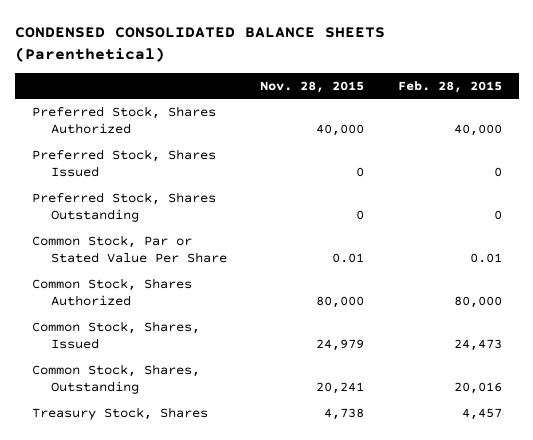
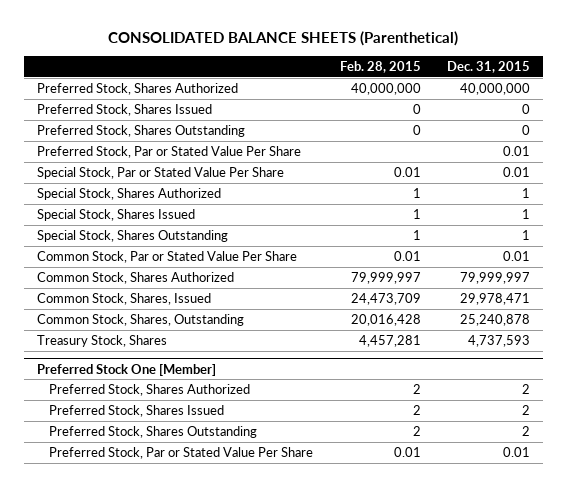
- CONDENSED CONSOLIDATED BALANCE SHEETS (Parenthetical)
+ CONSOLIDATED BALANCE SHEETS (Parenthetical)
- | Nov. 28, 2015 | Feb. 28, 2015
+ | Feb. 28, 2015 | Dec. 31, 2015
- Preferred Stock, Shares Authorized | 40,000 | 40,000
+ Preferred Stock, Shares Authorized | 40,000,000 | 40,000,000
+ Preferred Stock, Par or Stated Value Per Share | | 0.01
+ Special Stock, Par or Stated Value Per Share | 0.01 | 0.01
+ Special Stock, Shares Authorized | 1 | 1
+ Special Stock, Shares Issued | 1 | 1
+ Special Stock, Shares Outstanding | 1 | 1
- Common Stock, Shares Authorized | 80,000 | 80,000
- Common Stock, Shares, Issued | 24,979 | 24,473
- Common Stock, Shares, Outstanding | 20,241 | 20,016
- Treasury Stock, Shares | 4,738 | 4,457
+ Common Stock, Shares Authorized | 79,999,997 | 79,999,997
+ Common Stock, Shares, Issued | 24,473,709 | 29,978,471
+ Common Stock, Shares, Outstanding | 20,016,428 | 25,240,878
+ Treasury Stock, Shares | 4,457,281 | 4,737,593
+ Preferred Stock One [Member]
+ Preferred Stock, Shares Authorized | 2 | 2
+ Preferred Stock, Shares Issued | 2 | 2
+ Preferred Stock, Shares Outstanding | 2 | 2
+ Preferred Stock, Par or Stated Value Per Share | 0.01 | 0.01

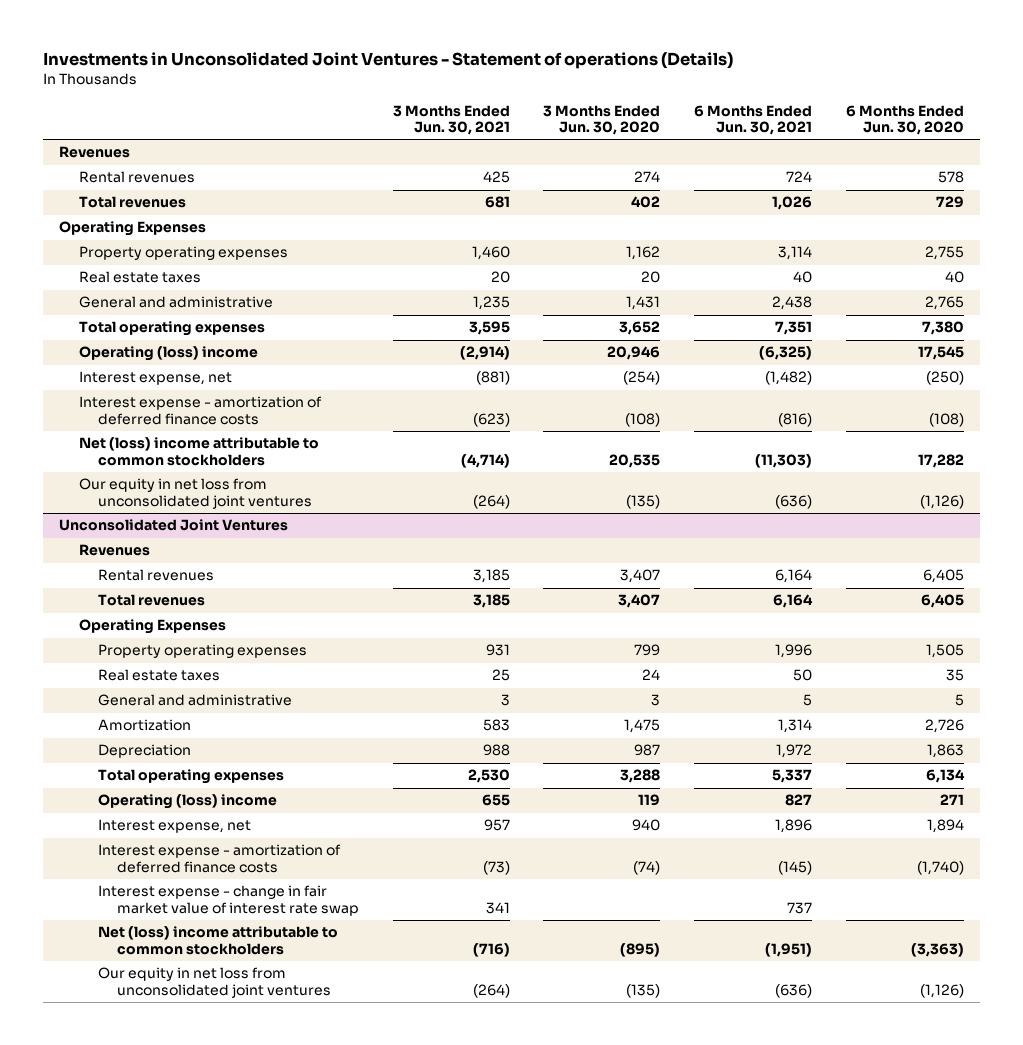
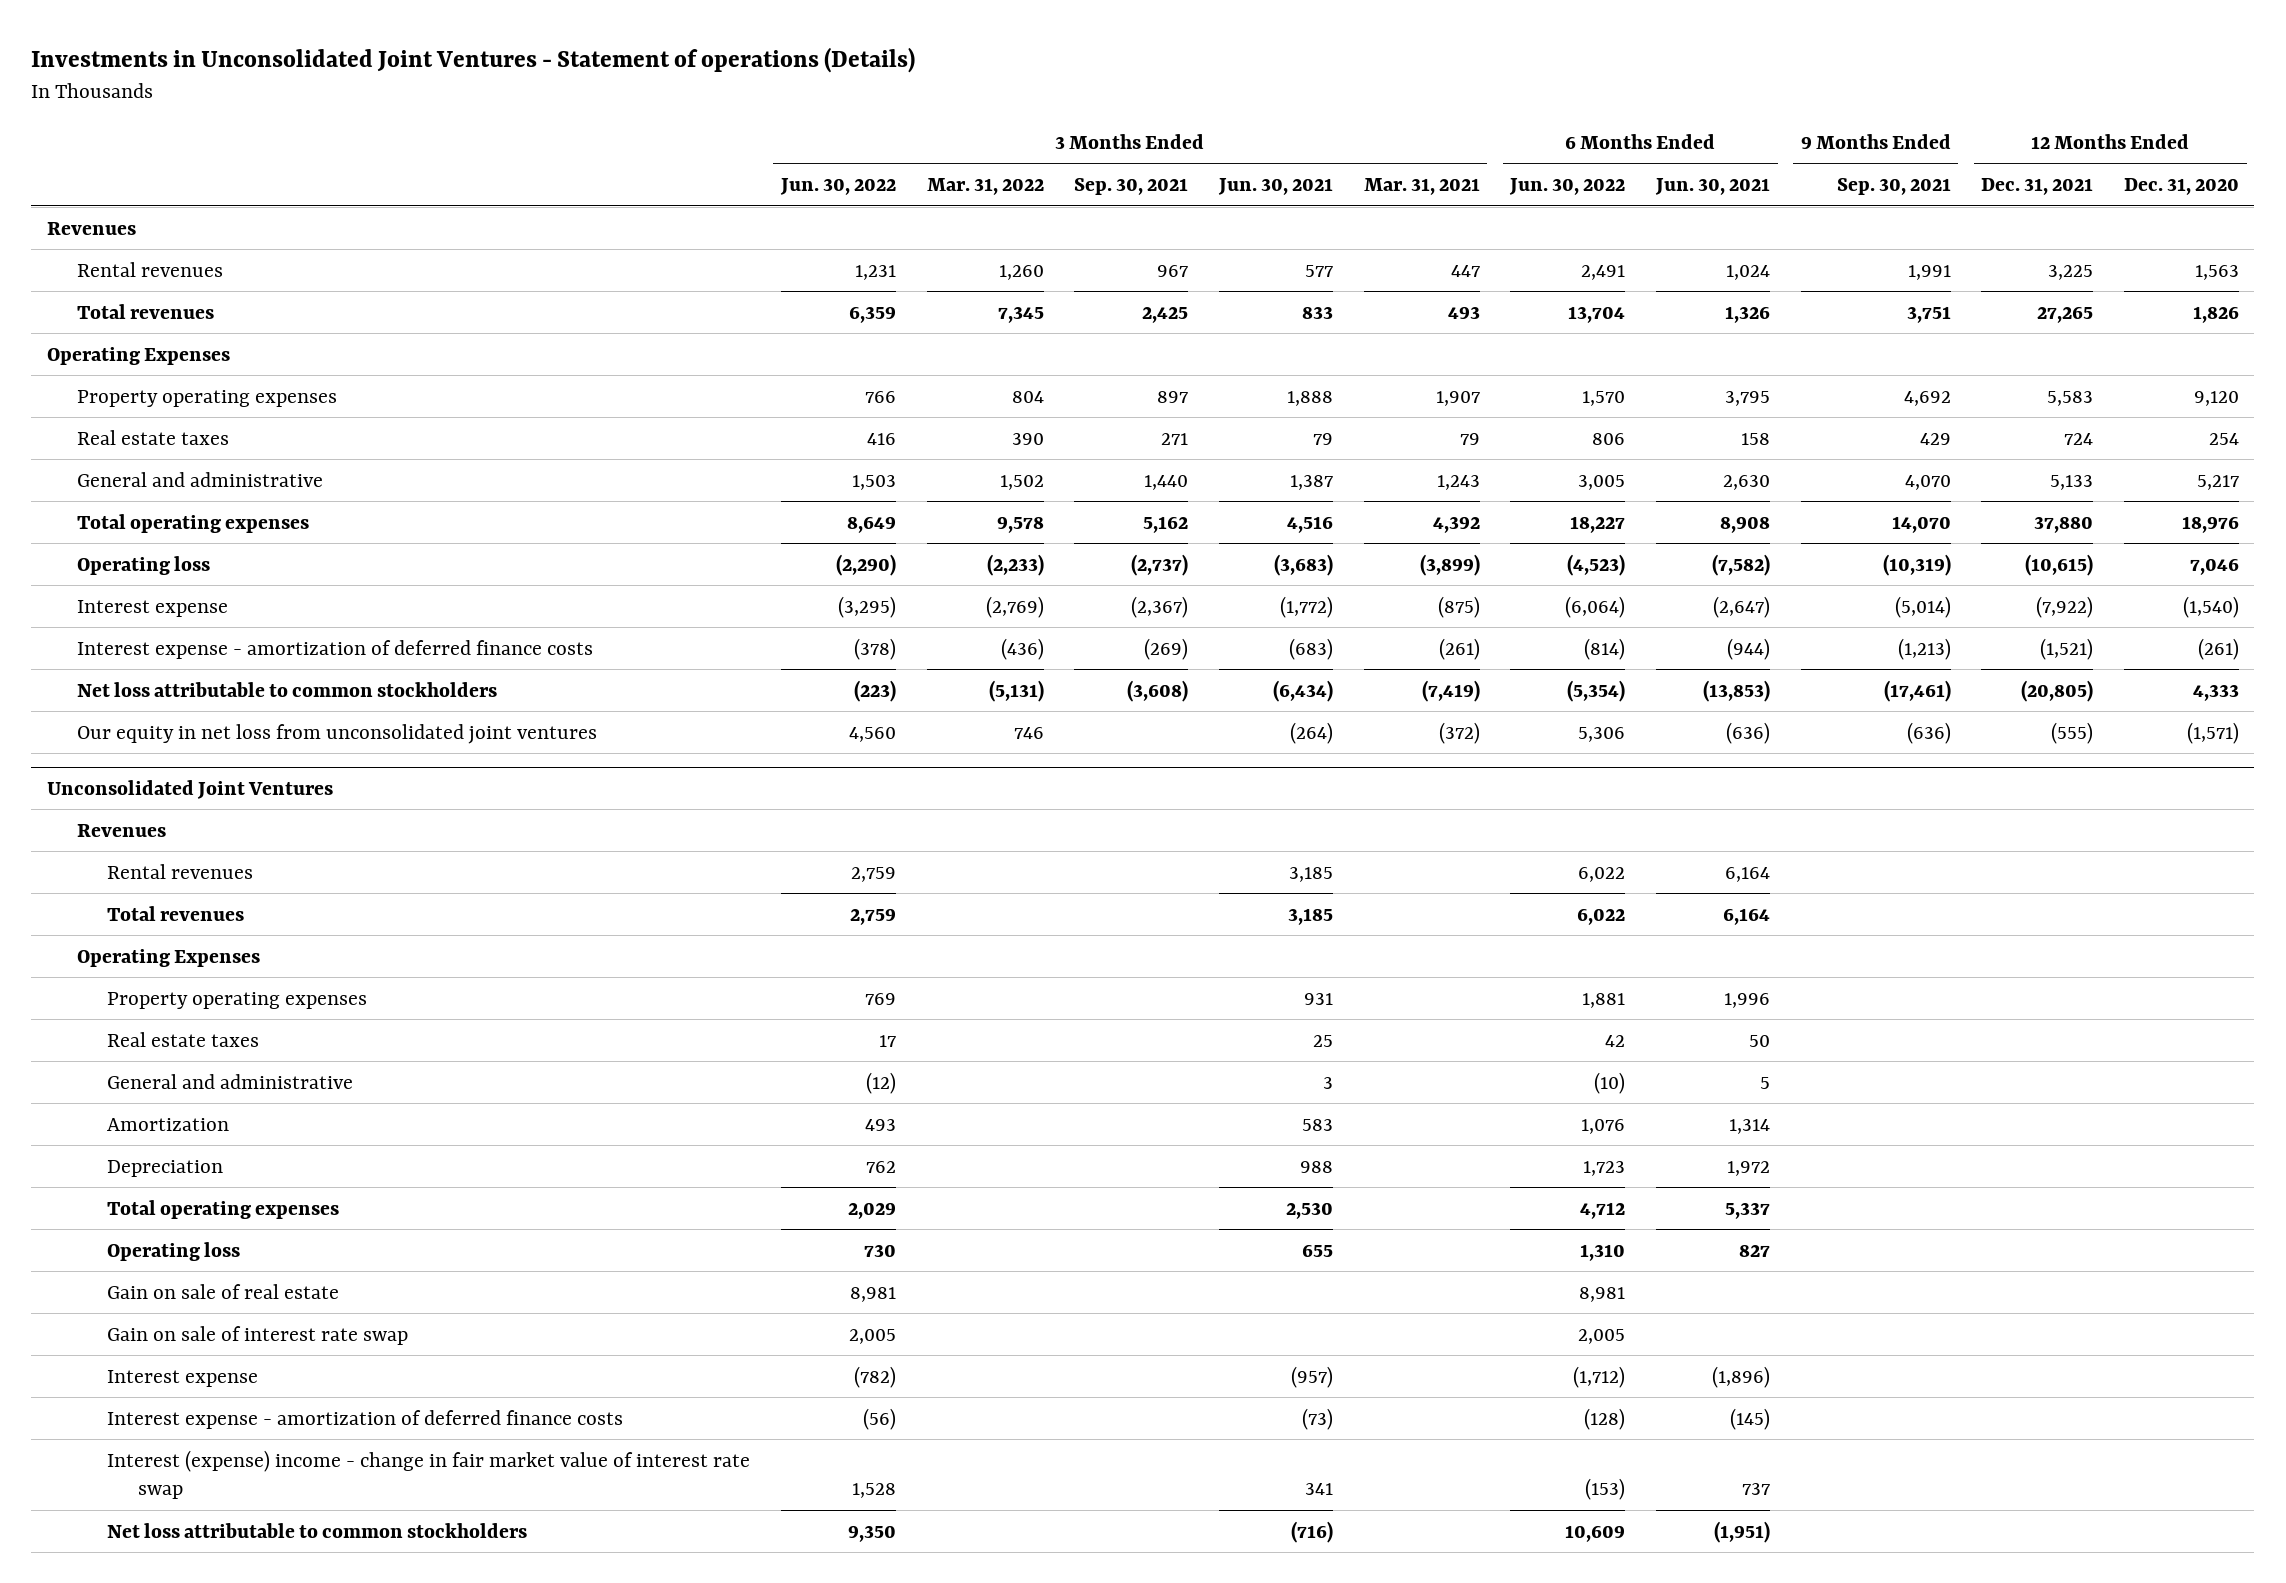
- | 3 Months Ended Jun. 30, 2021 | 3 Months Ended Jun. 30, 2020 | 6 Months Ended Jun. 30, 2021 | 6 Months Ended Jun. 30, 2020
+ | 3 Months Ended Jun. 30, 2022 | 3 Months Ended Mar. 31, 2022 | 3 Months Ended Sep. 30, 2021 | 3 Months Ended Jun. 30, 2021 | 3 Months Ended Mar. 31, 2021 | 6 Months Ended Jun. 30, 2022 | 6 Months Ended Jun. 30, 2021 | 9 Months Ended Sep. 30, 2021 | 12 Months Ended Dec. 31, 2021 | 12 Months Ended Dec. 31, 2020
- Rental revenues | 425 | 274 | 724 | 578
- Total revenues | 681 | 402 | 1,026 | 729
+ Rental revenues | 1,231 | 1,260 | 967 | 577 | 447 | 2,491 | 1,024 | 1,991 | 3,225 | 1,563
+ Total revenues | 6,359 | 7,345 | 2,425 | 833 | 493 | 13,704 | 1,326 | 3,751 | 27,265 | 1,826
- Property operating expenses | 1,460 | 1,162 | 3,114 | 2,755
- Real estate taxes | 20 | 20 | 40 | 40
- General and administrative | 1,235 | 1,431 | 2,438 | 2,765
- Total operating expenses | 3,595 | 3,652 | 7,351 | 7,380
- Operating (loss) income | (2,914) | 20,946 | (6,325) | 17,545
- Interest expense, net | (881) | (254) | (1,482) | (250)
- Interest expense - amortization of deferred finance costs | (623) | (108) | (816) | (108)
- Net (loss) income attributable to common stockholders | (4,714) | 20,535 | (11,303) | 17,282
+ Property operating expenses | 766 | 804 | 897 | 1,888 | 1,907 | 1,570 | 3,795 | 4,692 | 5,583 | 9,120
+ Real estate taxes | 416 | 390 | 271 | 79 | 79 | 806 | 158 | 429 | 724 | 254
+ General and administrative | 1,503 | 1,502 | 1,440 | 1,387 | 1,243 | 3,005 | 2,630 | 4,070 | 5,133 | 5,217
+ Total operating expenses | 8,649 | 9,578 | 5,162 | 4,516 | 4,392 | 18,227 | 8,908 | 14,070 | 37,880 | 18,976
+ Operating loss | (2,290) | (2,233) | (2,737) | (3,683) | (3,899) | (4,523) | (7,582) | (10,319) | (10,615) | 7,046
+ Interest expense | (3,295) | (2,769) | (2,367) | (1,772) | (875) | (6,064) | (2,647) | (5,014) | (7,922) | (1,540)
+ Interest expense - amortization of deferred finance costs | (378) | (436) | (269) | (683) | (261) | (814) | (944) | (1,213) | (1,521) | (261)
+ Net loss attributable to common stockholders | (223) | (5,131) | (3,608) | (6,434) | (7,419) | (5,354) | (13,853) | (17,461) | (20,805) | 4,333
@ Unconsolidated Joint Ventures
- Operating (loss) income | 655 | 119 | 827 | 271
- Interest expense, net | 957 | 940 | 1,896 | 1,894
+ Operating loss | 730 | | | 655 | | 1,310 | 827 | | |
+ Gain on sale of real estate | 8,981 | | | | | 8,981 | | | |
+ Gain on sale of interest rate swap | 2,005 | | | | | 2,005 | | | |
+ Interest expense | (782) | | | (957) | | (1,712) | (1,896) | | |
- Interest expense - change in fair market value of interest rate swap | 341 | | 737 |
- Net (loss) income attributable to common stockholders | (716) | (895) | (1,951) | (3,363)
- Our equity in net loss from unconsolidated joint ventures | (264) | (135) | (636) | (1,126)
+ Interest (expense) income - change in fair market value of interest rate swap | 1,528 | | | 341 | | (153) | 737 | | |
+ Net loss attributable to common stockholders | 9,350 | | | (716) | | 10,609 | (1,951) | | |

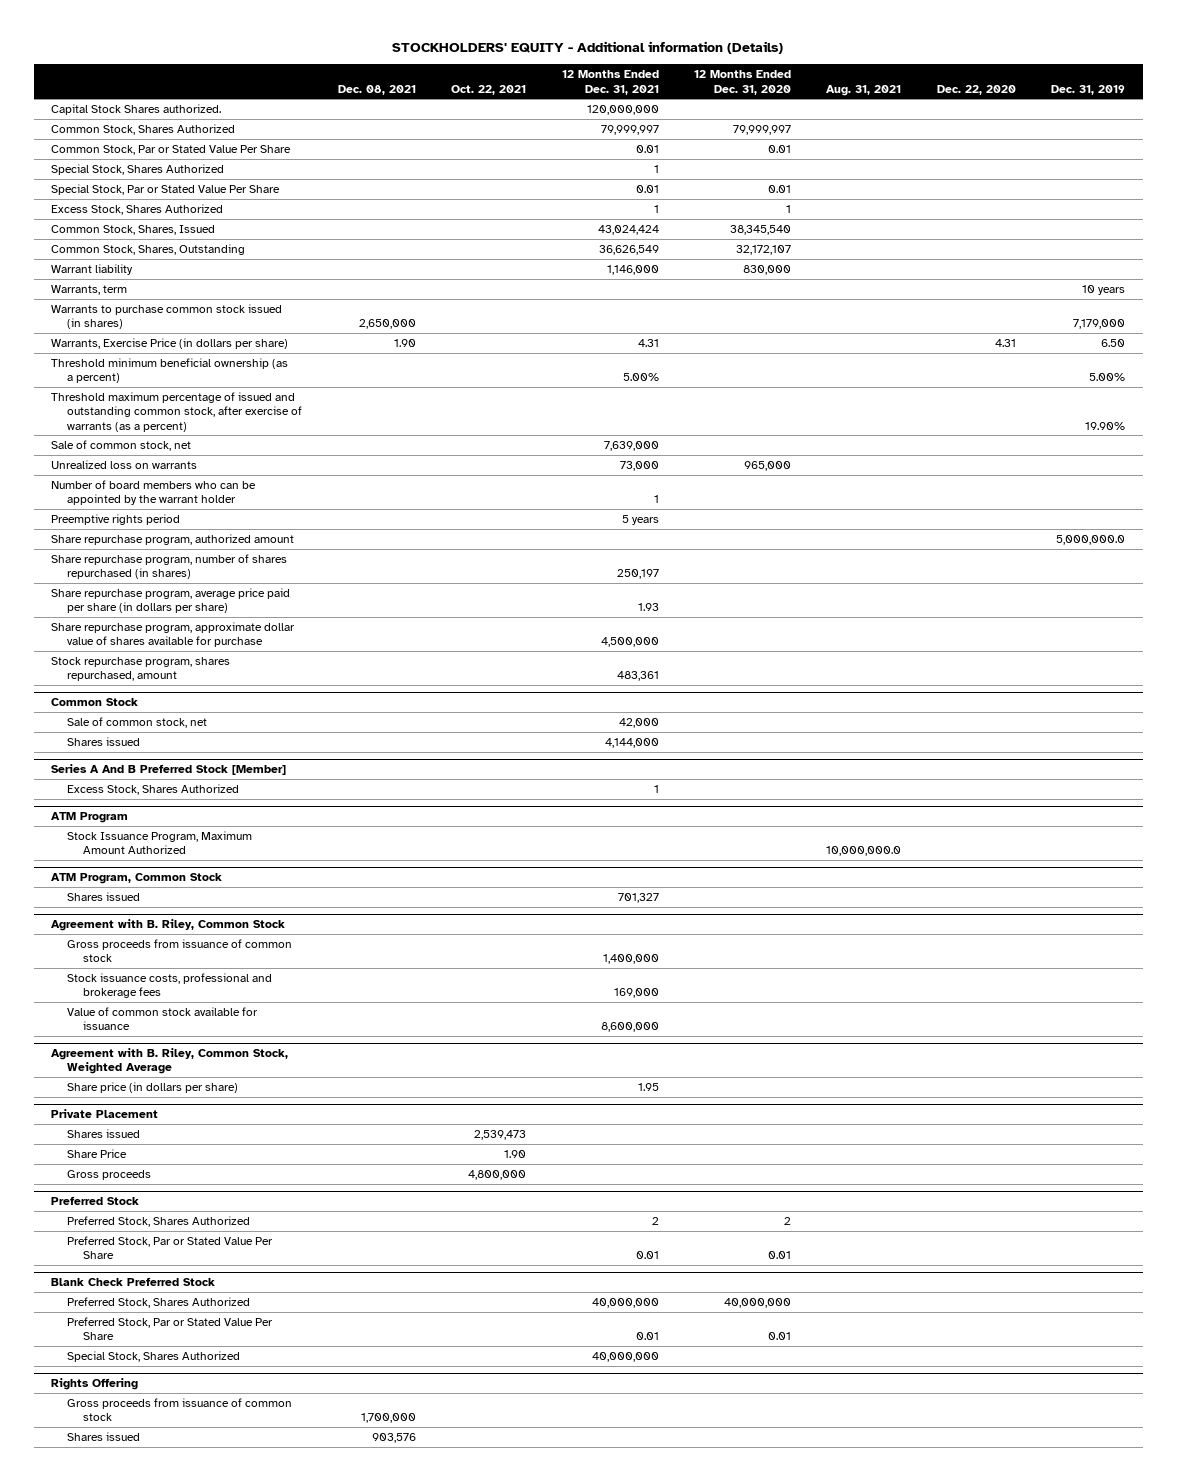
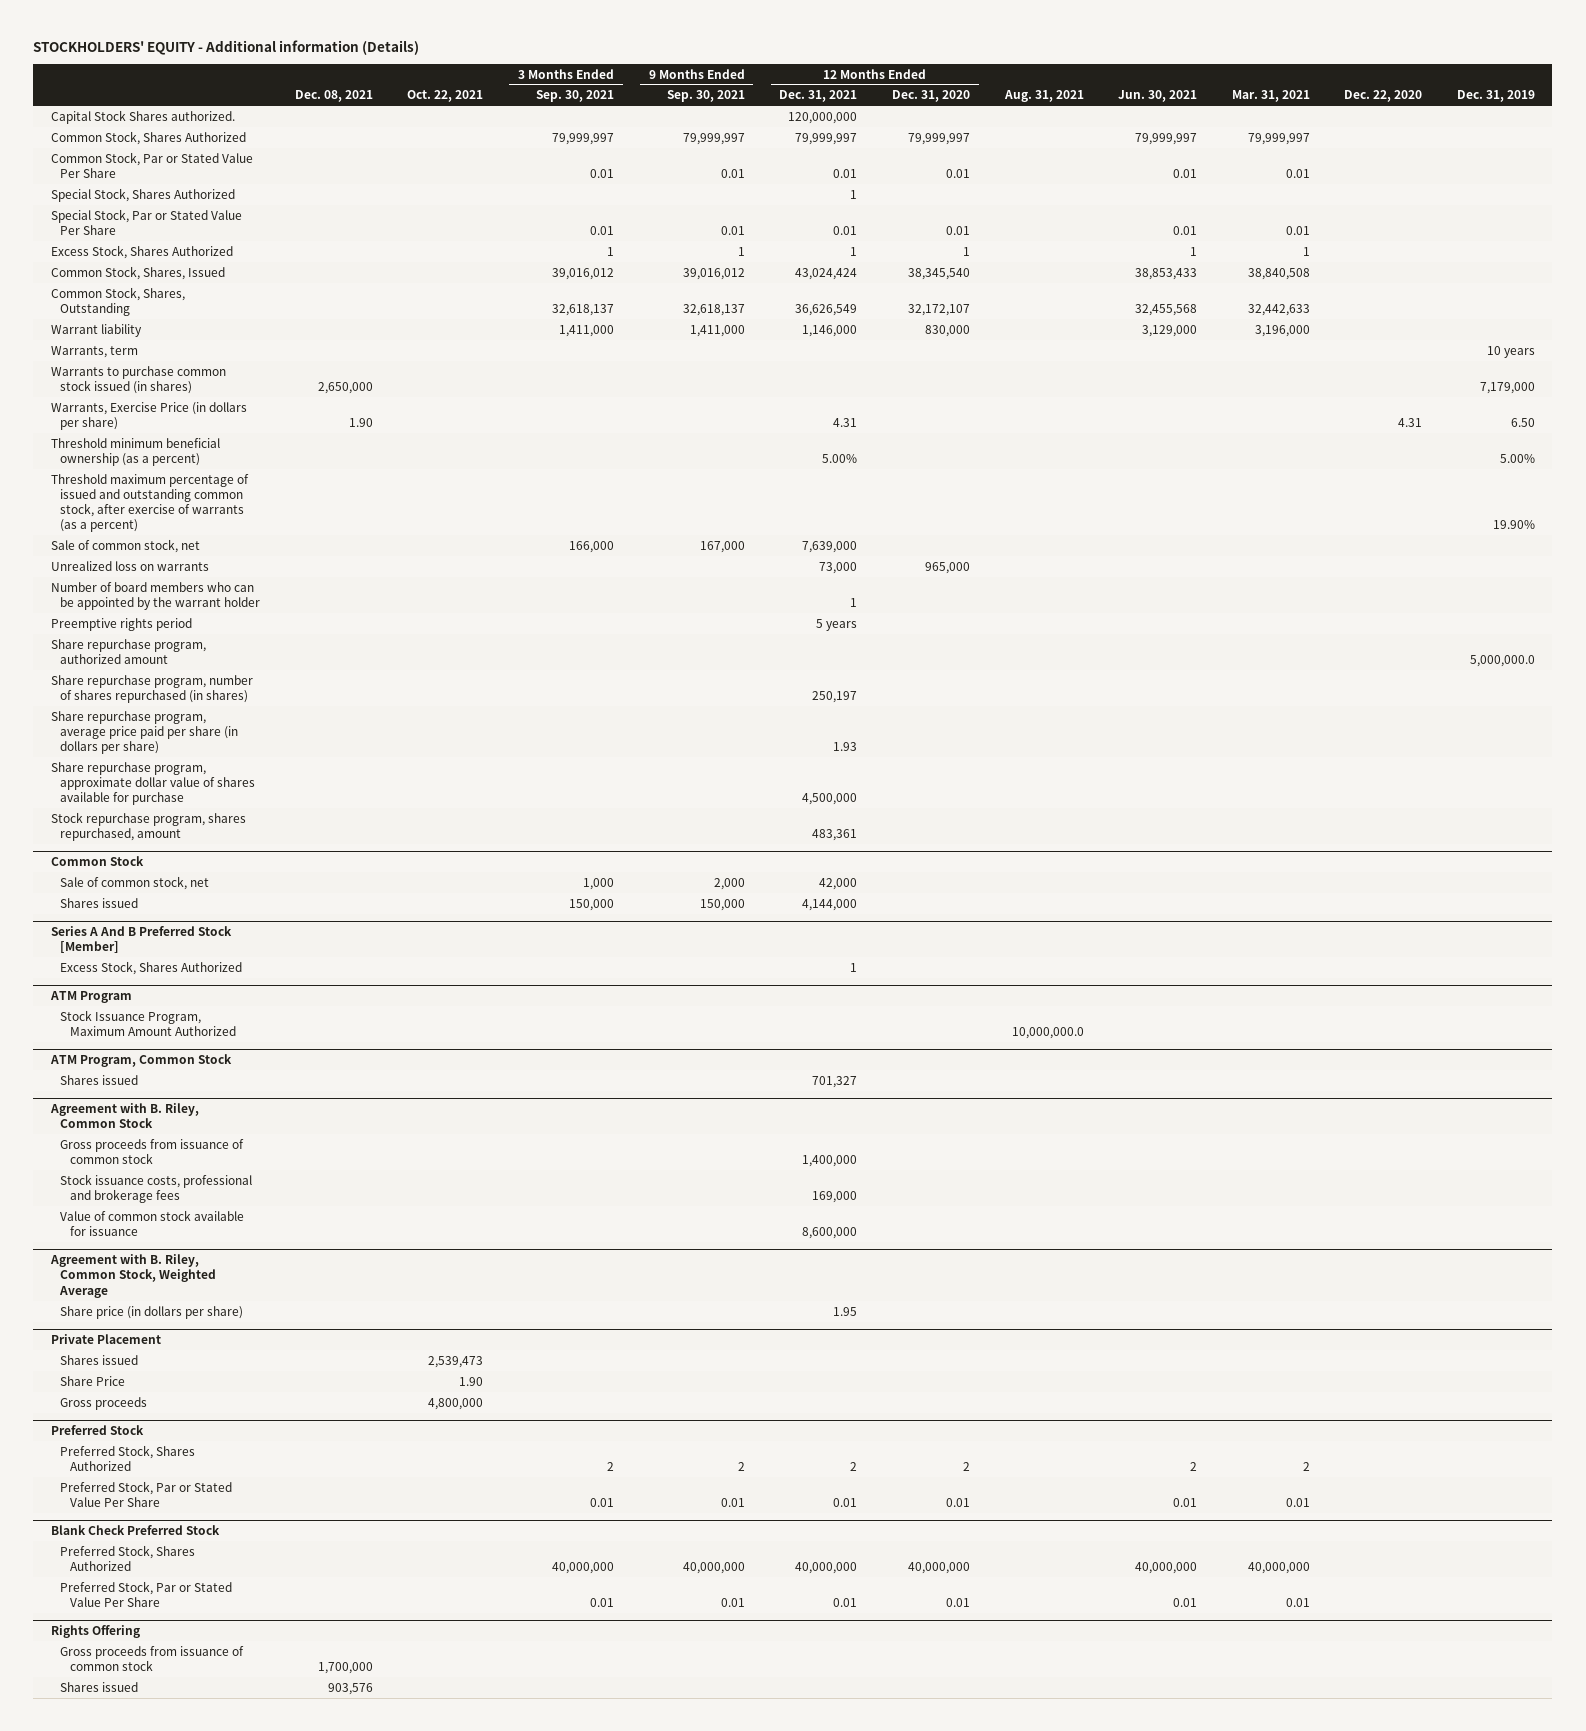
- | Dec. 08, 2021 | Oct. 22, 2021 | 12 Months Ended Dec. 31, 2021 | 12 Months Ended Dec. 31, 2020 | Aug. 31, 2021 | Dec. 22, 2020 | Dec. 31, 2019
+ | Dec. 08, 2021 | Oct. 22, 2021 | 3 Months Ended Sep. 30, 2021 | 9 Months Ended Sep. 30, 2021 | 12 Months Ended Dec. 31, 2021 | 12 Months Ended Dec. 31, 2020 | Aug. 31, 2021 | Jun. 30, 2021 | Mar. 31, 2021 | Dec. 22, 2020 | Dec. 31, 2019
@ Blank Check Preferred Stock
- Special Stock, Shares Authorized | | | 40,000,000 | | | |

